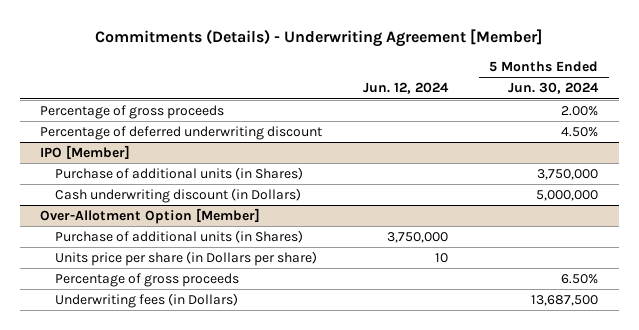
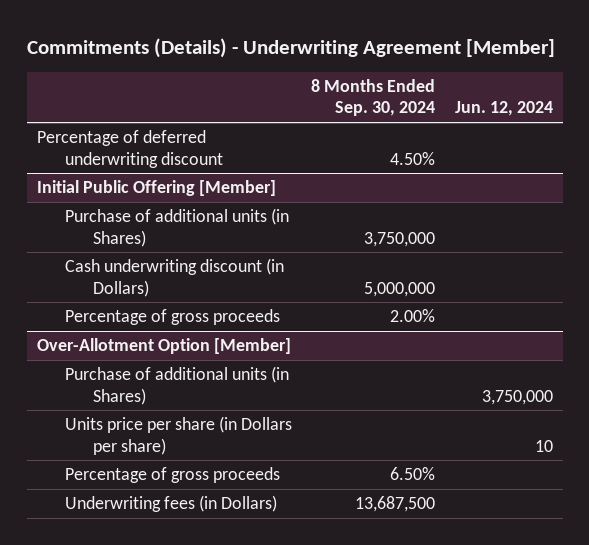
- | Jun. 12, 2024 | 5 Months Ended Jun. 30, 2024
+ | 8 Months Ended Sep. 30, 2024 | Jun. 12, 2024
- Percentage of gross proceeds | | 2.00%
- IPO [Member]
+ Initial Public Offering [Member]
+ Percentage of gross proceeds | 2.00% |

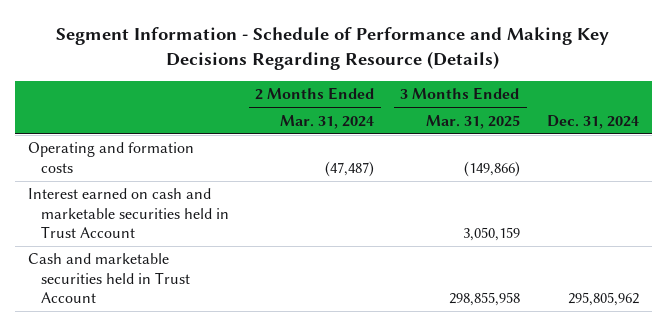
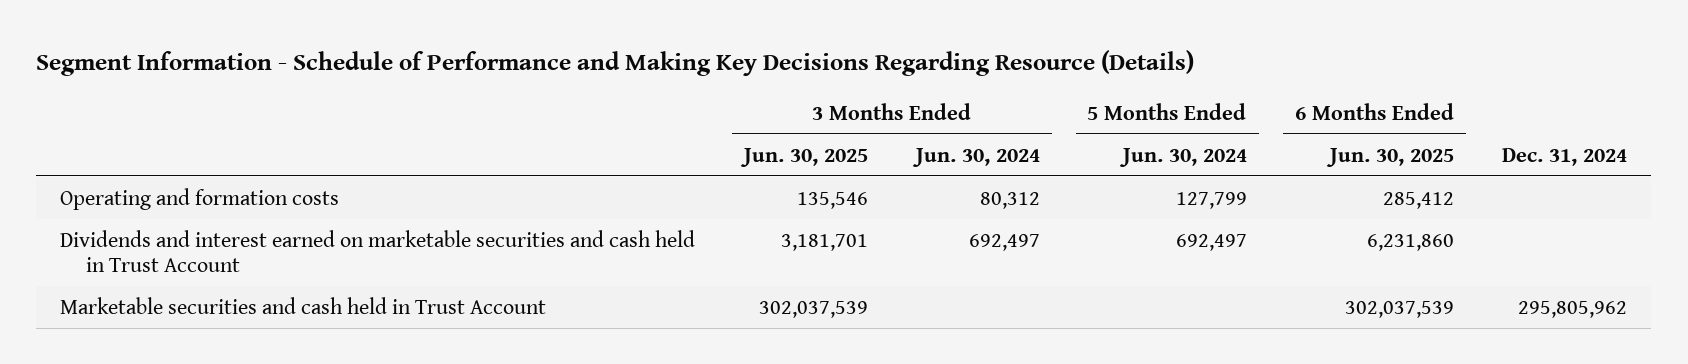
- | 2 Months Ended Mar. 31, 2024 | 3 Months Ended Mar. 31, 2025 | Dec. 31, 2024
+ | 3 Months Ended Jun. 30, 2025 | 3 Months Ended Jun. 30, 2024 | 5 Months Ended Jun. 30, 2024 | 6 Months Ended Jun. 30, 2025 | Dec. 31, 2024
- Interest earned on cash and marketable securities held in Trust Account | | 3,050,159 |
- Cash and marketable securities held in Trust Account | | 298,855,958 | 295,805,962
+ Dividends and interest earned on marketable securities and cash held in Trust Account | 3,181,701 | 692,497 | 692,497 | 6,231,860 |
+ Marketable securities and cash held in Trust Account | 302,037,539 | | | 302,037,539 | 295,805,962

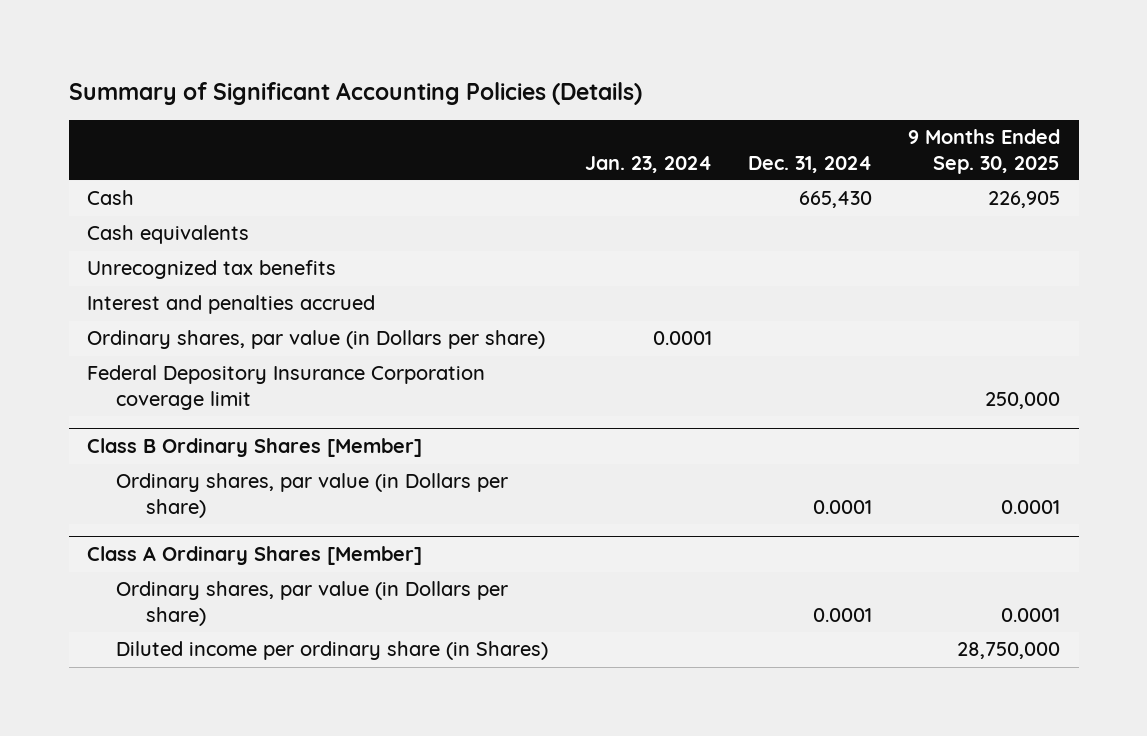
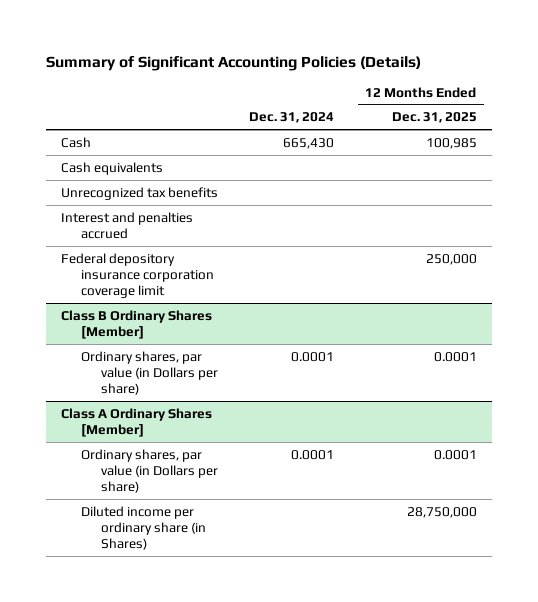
- | Jan. 23, 2024 | Dec. 31, 2024 | 9 Months Ended Sep. 30, 2025
+ | Dec. 31, 2024 | 12 Months Ended Dec. 31, 2025
- Ordinary shares, par value (in Dollars per share) | 0.0001 | |
- Federal Depository Insurance Corporation coverage limit | | | 250,000
+ Federal depository insurance corporation coverage limit | | 250,000

